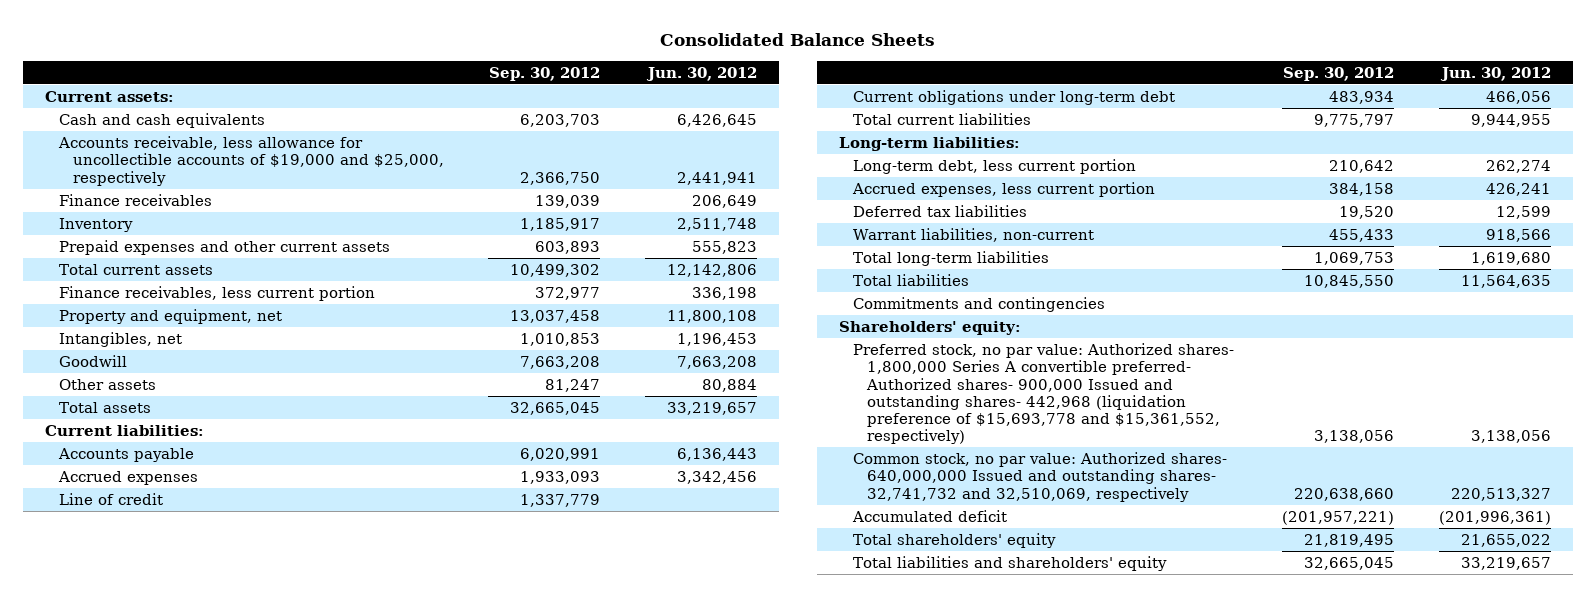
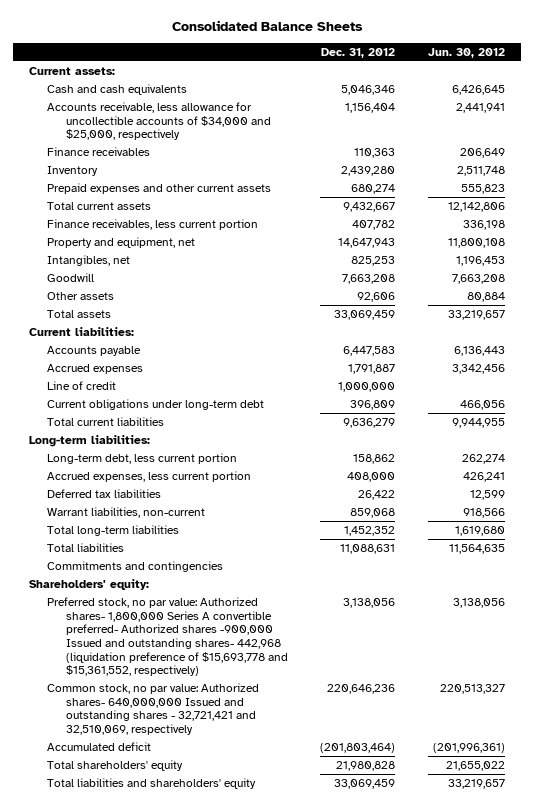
- | Sep. 30, 2012 | Jun. 30, 2012
+ | Dec. 31, 2012 | Jun. 30, 2012
- Accounts receivable, less allowance for uncollectible accounts of $19,000 and $25,000, respectively | 2,366,750 | 2,441,941
+ Accounts receivable, less allowance for uncollectible accounts of $34,000 and $25,000, respectively | 1,156,404 | 2,441,941
- Preferred stock, no par value: Authorized shares- 1,800,000 Series A convertible preferred- Authorized shares- 900,000 Issued and outstanding shares- 442,968 (liquidation preference of $15,693,778 and $15,361,552, respectively) | 3,138,056 | 3,138,056
- Common stock, no par value: Authorized shares- 640,000,000 Issued and outstanding shares- 32,741,732 and 32,510,069, respectively | 220,638,660 | 220,513,327
+ Preferred stock, no par value: Authorized shares- 1,800,000 Series A convertible preferred- Authorized shares -900,000 Issued and outstanding shares- 442,968 (liquidation preference of $15,693,778 and $15,361,552, respectively) | 3,138,056 | 3,138,056
+ Common stock, no par value: Authorized shares- 640,000,000 Issued and outstanding shares - 32,721,421 and 32,510,069, respectively | 220,646,236 | 220,513,327

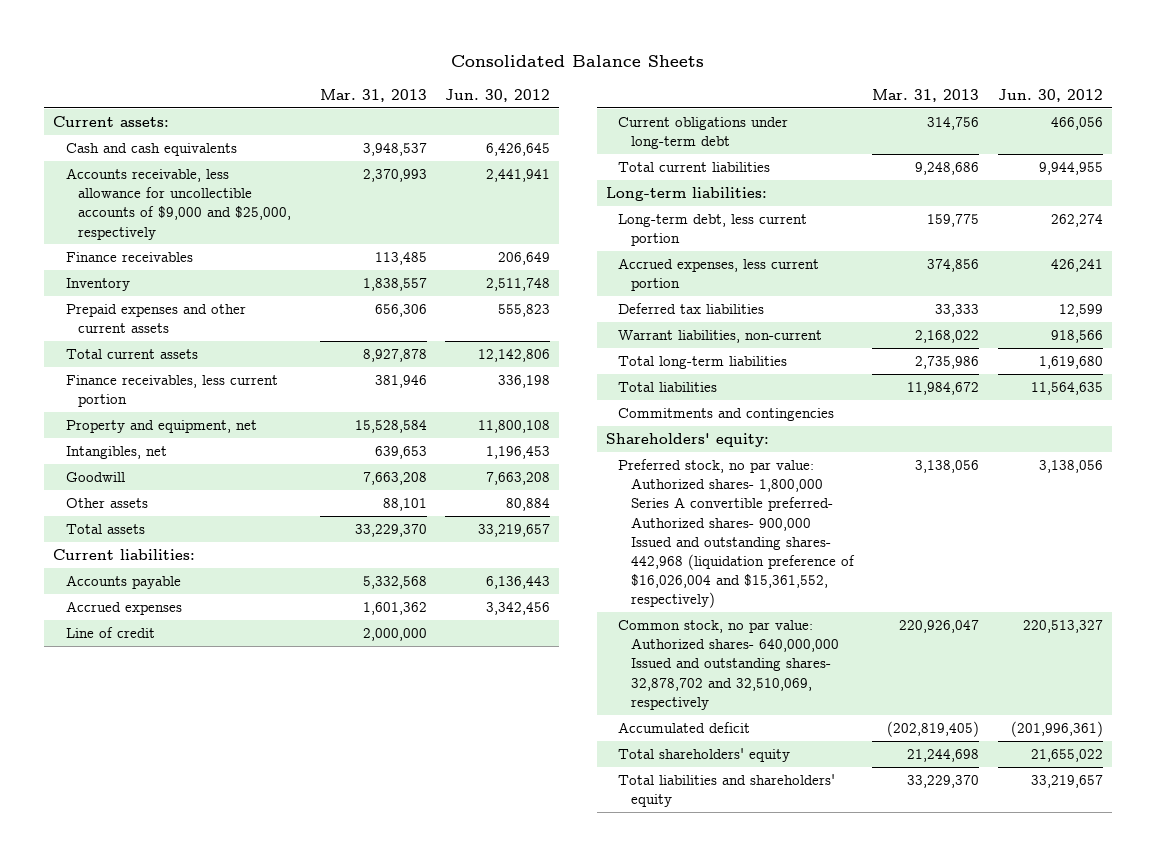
- | Dec. 31, 2012 | Jun. 30, 2012
+ | Mar. 31, 2013 | Jun. 30, 2012
- Accounts receivable, less allowance for uncollectible accounts of $34,000 and $25,000, respectively | 1,156,404 | 2,441,941
+ Accounts receivable, less allowance for uncollectible accounts of $9,000 and $25,000, respectively | 2,370,993 | 2,441,941
- Preferred stock, no par value: Authorized shares- 1,800,000 Series A convertible preferred- Authorized shares -900,000 Issued and outstanding shares- 442,968 (liquidation preference of $15,693,778 and $15,361,552, respectively) | 3,138,056 | 3,138,056
- Common stock, no par value: Authorized shares- 640,000,000 Issued and outstanding shares - 32,721,421 and 32,510,069, respectively | 220,646,236 | 220,513,327
+ Preferred stock, no par value: Authorized shares- 1,800,000 Series A convertible preferred- Authorized shares- 900,000 Issued and outstanding shares- 442,968 (liquidation preference of $16,026,004 and $15,361,552, respectively) | 3,138,056 | 3,138,056
+ Common stock, no par value: Authorized shares- 640,000,000 Issued and outstanding shares- 32,878,702 and 32,510,069, respectively | 220,926,047 | 220,513,327

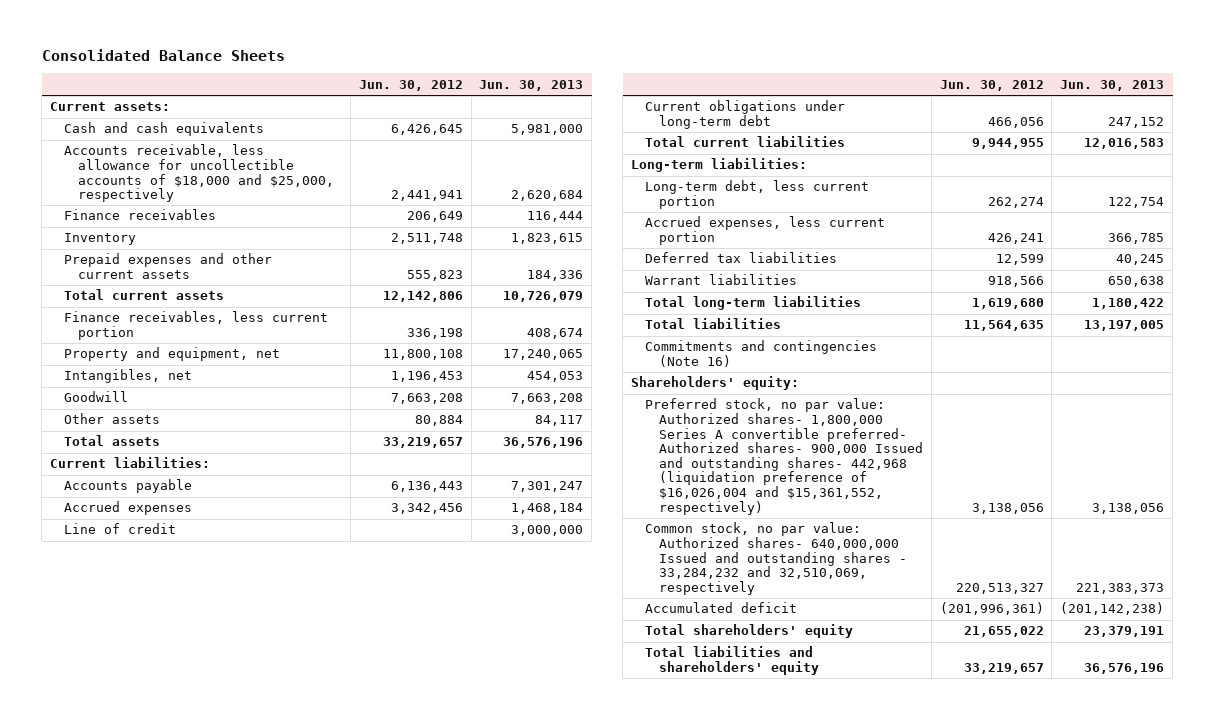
- | Mar. 31, 2013 | Jun. 30, 2012
+ | Jun. 30, 2012 | Jun. 30, 2013
- Accounts receivable, less allowance for uncollectible accounts of $9,000 and $25,000, respectively | 2,370,993 | 2,441,941
+ Accounts receivable, less allowance for uncollectible accounts of $18,000 and $25,000, respectively | 2,441,941 | 2,620,684
- Warrant liabilities, non-current | 2,168,022 | 918,566
+ Warrant liabilities | 918,566 | 650,638
- Commitments and contingencies
+ Commitments and contingencies (Note 16)
- Common stock, no par value: Authorized shares- 640,000,000 Issued and outstanding shares- 32,878,702 and 32,510,069, respectively | 220,926,047 | 220,513,327
+ Common stock, no par value: Authorized shares- 640,000,000 Issued and outstanding shares - 33,284,232 and 32,510,069, respectively | 220,513,327 | 221,383,373

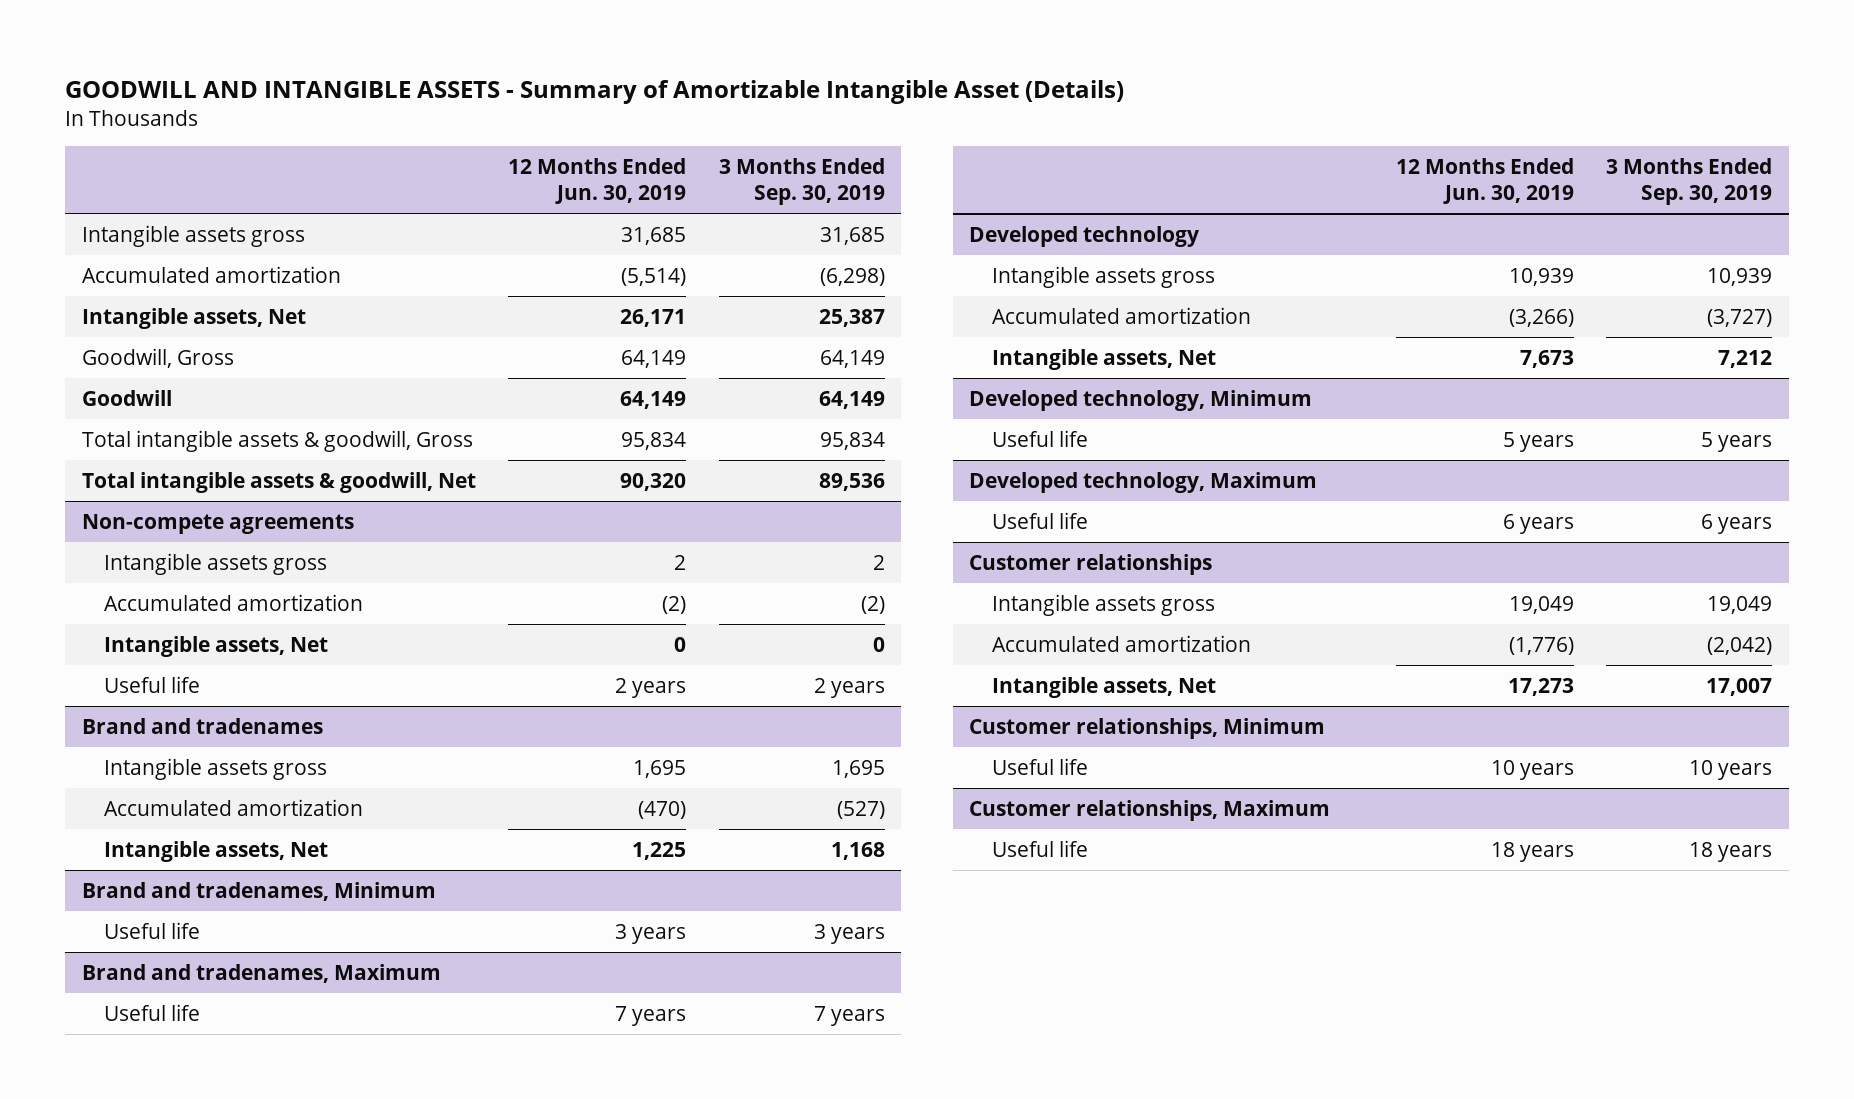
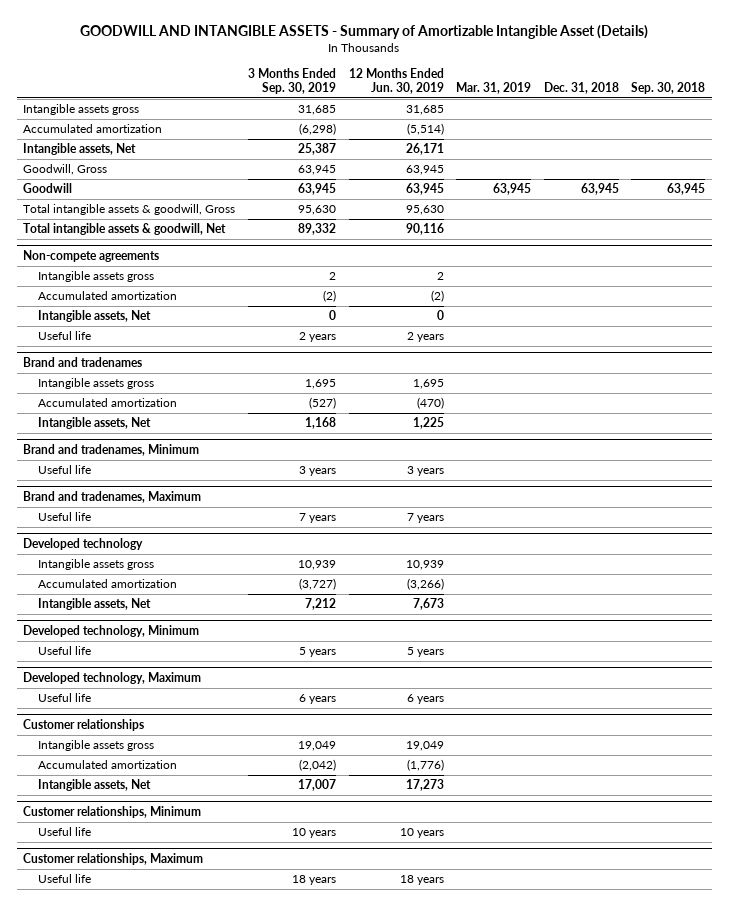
- | 12 Months Ended Jun. 30, 2019 | 3 Months Ended Sep. 30, 2019
+ | 3 Months Ended Sep. 30, 2019 | 12 Months Ended Jun. 30, 2019 | Mar. 31, 2019 | Dec. 31, 2018 | Sep. 30, 2018
- Goodwill, Gross | 64,149 | 64,149
- Goodwill | 64,149 | 64,149
- Total intangible assets & goodwill, Gross | 95,834 | 95,834
- Total intangible assets & goodwill, Net | 90,320 | 89,536
+ Goodwill, Gross | 63,945 | 63,945 | | |
+ Goodwill | 63,945 | 63,945 | 63,945 | 63,945 | 63,945
+ Total intangible assets & goodwill, Gross | 95,630 | 95,630 | | |
+ Total intangible assets & goodwill, Net | 89,332 | 90,116 | | |

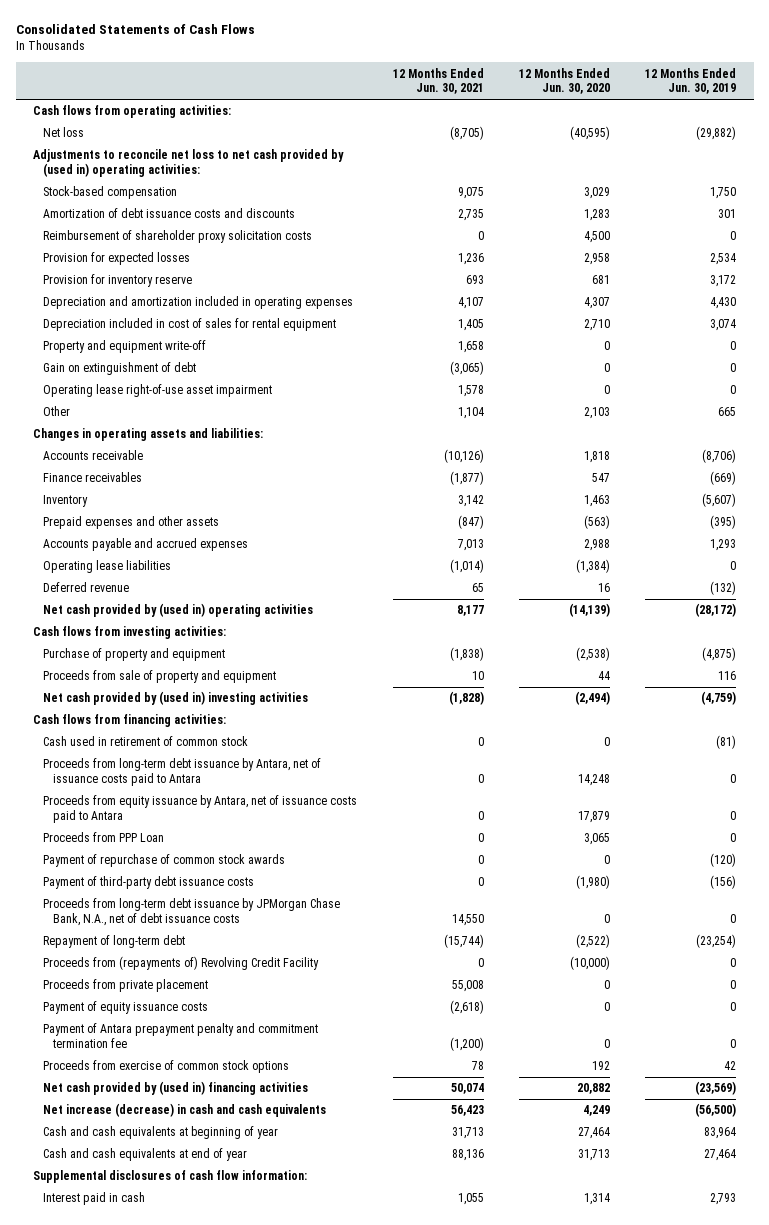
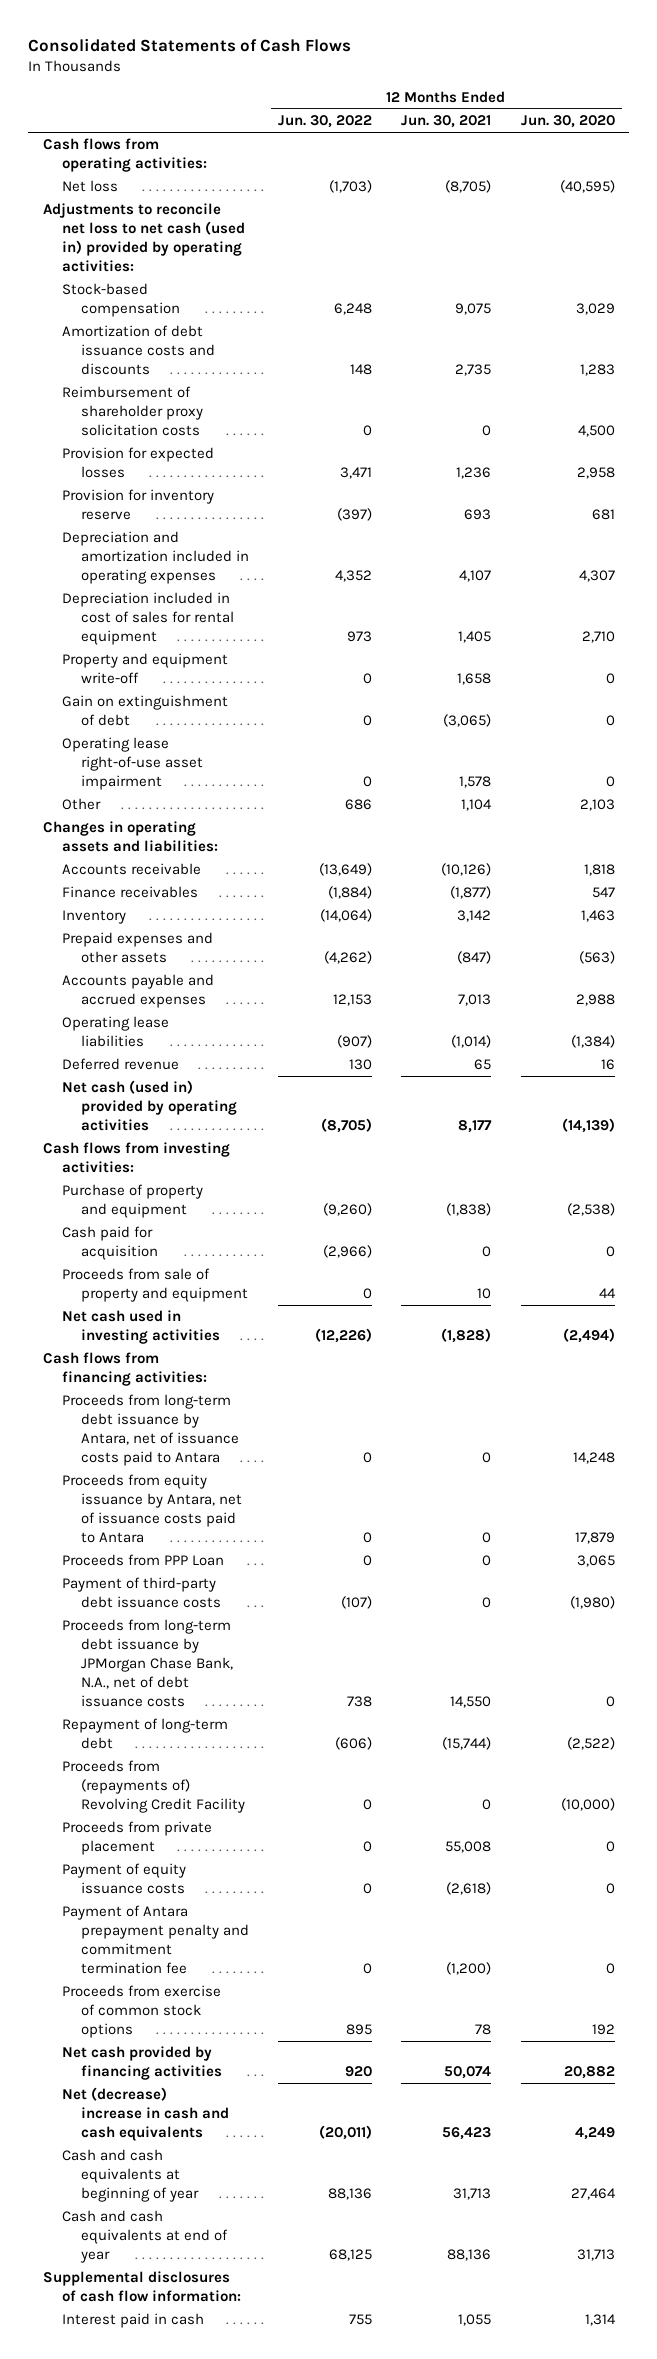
- | 12 Months Ended Jun. 30, 2021 | 12 Months Ended Jun. 30, 2020 | 12 Months Ended Jun. 30, 2019
+ | 12 Months Ended Jun. 30, 2022 | 12 Months Ended Jun. 30, 2021 | 12 Months Ended Jun. 30, 2020
- Adjustments to reconcile net loss to net cash provided by (used in) operating activities:
+ Adjustments to reconcile net loss to net cash (used in) provided by operating activities:
- Net cash provided by (used in) operating activities | 8,177 | (14,139) | (28,172)
+ Net cash (used in) provided by operating activities | (8,705) | 8,177 | (14,139)
+ Cash paid for acquisition | (2,966) | 0 | 0
- Net cash provided by (used in) investing activities | (1,828) | (2,494) | (4,759)
+ Net cash used in investing activities | (12,226) | (1,828) | (2,494)
- Cash used in retirement of common stock | 0 | 0 | (81)
- Payment of repurchase of common stock awards | 0 | 0 | (120)
- Net cash provided by (used in) financing activities | 50,074 | 20,882 | (23,569)
- Net increase (decrease) in cash and cash equivalents | 56,423 | 4,249 | (56,500)
+ Net cash provided by financing activities | 920 | 50,074 | 20,882
+ Net (decrease) increase in cash and cash equivalents | (20,011) | 56,423 | 4,249

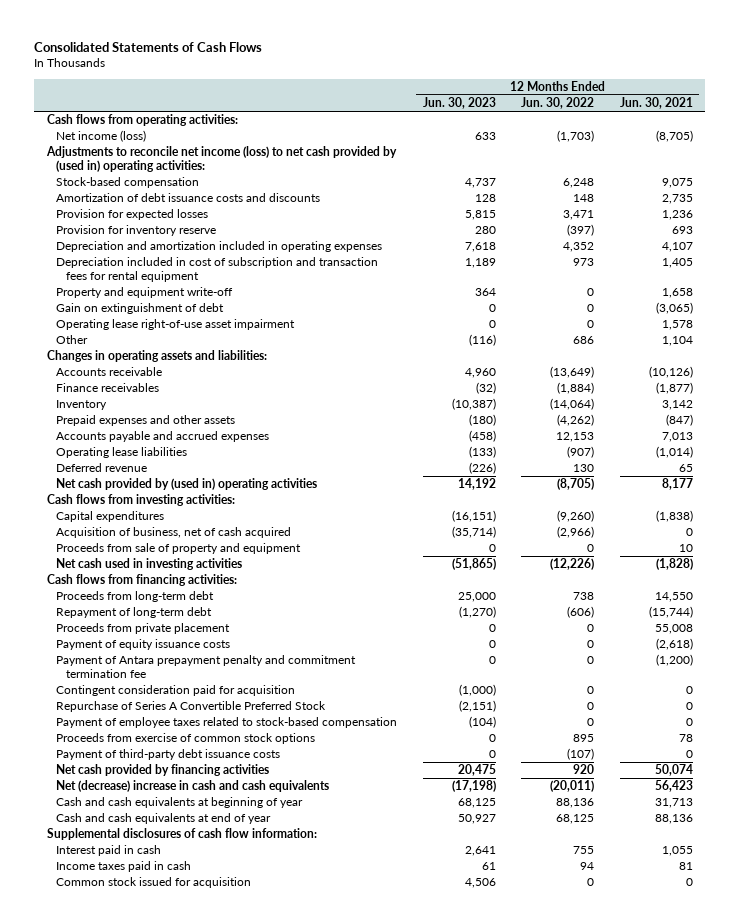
- | 12 Months Ended Jun. 30, 2022 | 12 Months Ended Jun. 30, 2021 | 12 Months Ended Jun. 30, 2020
+ | 12 Months Ended Jun. 30, 2023 | 12 Months Ended Jun. 30, 2022 | 12 Months Ended Jun. 30, 2021
- Net loss | (1,703) | (8,705) | (40,595)
- Adjustments to reconcile net loss to net cash (used in) provided by operating activities:
+ Net income (loss) | 633 | (1,703) | (8,705)
+ Adjustments to reconcile net income (loss) to net cash provided by (used in) operating activities:
- Reimbursement of shareholder proxy solicitation costs | 0 | 0 | 4,500
- Depreciation included in cost of sales for rental equipment | 973 | 1,405 | 2,710
+ Depreciation included in cost of subscription and transaction fees for rental equipment | 1,189 | 973 | 1,405
- Net cash (used in) provided by operating activities | (8,705) | 8,177 | (14,139)
+ Net cash provided by (used in) operating activities | 14,192 | (8,705) | 8,177
- Purchase of property and equipment | (9,260) | (1,838) | (2,538)
- Cash paid for acquisition | (2,966) | 0 | 0
+ Capital expenditures | (16,151) | (9,260) | (1,838)
+ Acquisition of business, net of cash acquired | (35,714) | (2,966) | 0
- Proceeds from long-term debt issuance by Antara, net of issuance costs paid to Antara | 0 | 0 | 14,248
- Proceeds from equity issuance by Antara, net of issuance costs paid to Antara | 0 | 0 | 17,879
- Proceeds from PPP Loan | 0 | 0 | 3,065
- Proceeds from long-term debt issuance by JPMorgan Chase Bank, N.A., net of debt issuance costs | 738 | 14,550 | 0
+ Proceeds from long-term debt | 25,000 | 738 | 14,550
- Proceeds from (repayments of) Revolving Credit Facility | 0 | 0 | (10,000)
+ Contingent consideration paid for acquisition | (1,000) | 0 | 0
+ Repurchase of Series A Convertible Preferred Stock | (2,151) | 0 | 0
+ Payment of employee taxes related to stock-based compensation | (104) | 0 | 0
moved down: Payment of third-party debt issuance costs | 0 | (107) | 0
+ Income taxes paid in cash | 61 | 94 | 81
+ Common stock issued for acquisition | 4,506 | 0 | 0

